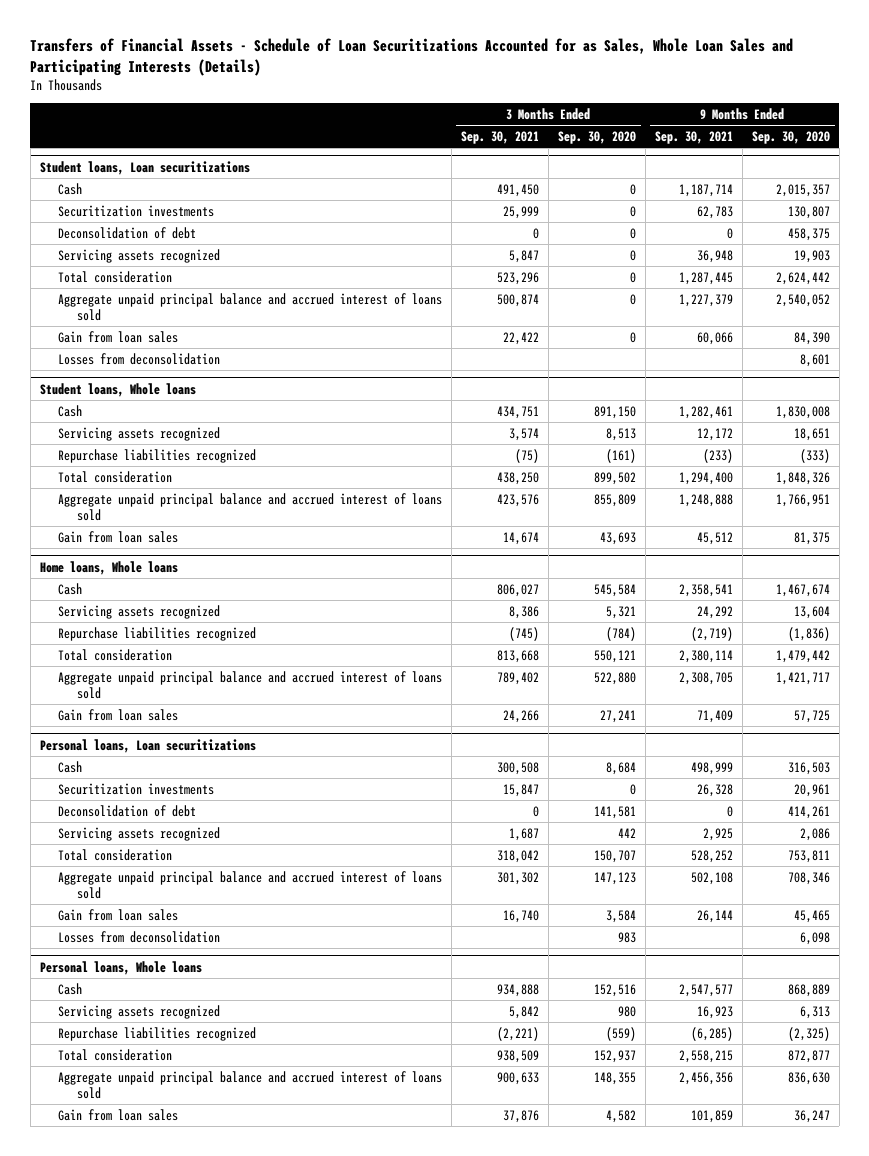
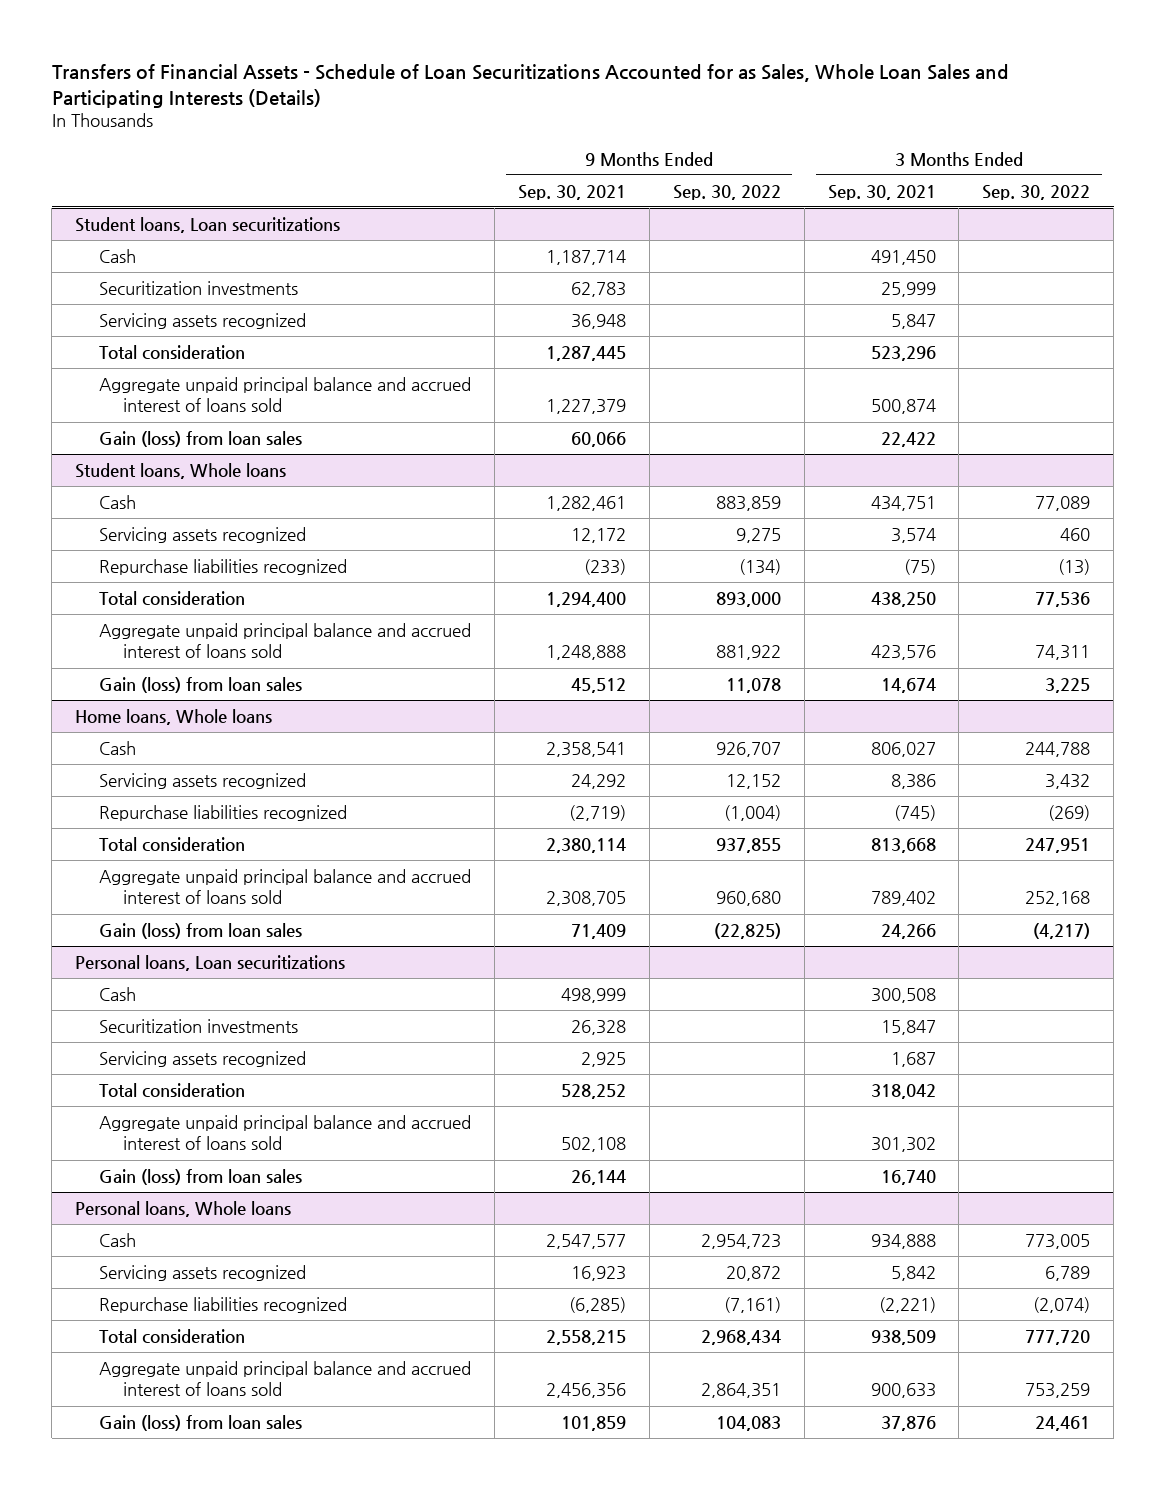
- | 3 Months Ended Sep. 30, 2021 | 3 Months Ended Sep. 30, 2020 | 9 Months Ended Sep. 30, 2021 | 9 Months Ended Sep. 30, 2020
+ | 9 Months Ended Sep. 30, 2021 | 9 Months Ended Sep. 30, 2022 | 3 Months Ended Sep. 30, 2021 | 3 Months Ended Sep. 30, 2022
@ Student loans, Loan securitizations
- Deconsolidation of debt | 0 | 0 | 0 | 458,375
- Gain from loan sales | 22,422 | 0 | 60,066 | 84,390
- Losses from deconsolidation | | | | 8,601
+ Gain (loss) from loan sales | 60,066 | | 22,422 |
@ Student loans, Whole loans
- Gain from loan sales | 14,674 | 43,693 | 45,512 | 81,375
+ Gain (loss) from loan sales | 45,512 | 11,078 | 14,674 | 3,225
@ Home loans, Whole loans
- Gain from loan sales | 24,266 | 27,241 | 71,409 | 57,725
+ Gain (loss) from loan sales | 71,409 | (22,825) | 24,266 | (4,217)
@ Personal loans, Loan securitizations
- Deconsolidation of debt | 0 | 141,581 | 0 | 414,261
- Gain from loan sales | 16,740 | 3,584 | 26,144 | 45,465
- Losses from deconsolidation | | 983 | | 6,098
+ Gain (loss) from loan sales | 26,144 | | 16,740 |
@ Personal loans, Whole loans
- Gain from loan sales | 37,876 | 4,582 | 101,859 | 36,247
+ Gain (loss) from loan sales | 101,859 | 104,083 | 37,876 | 24,461

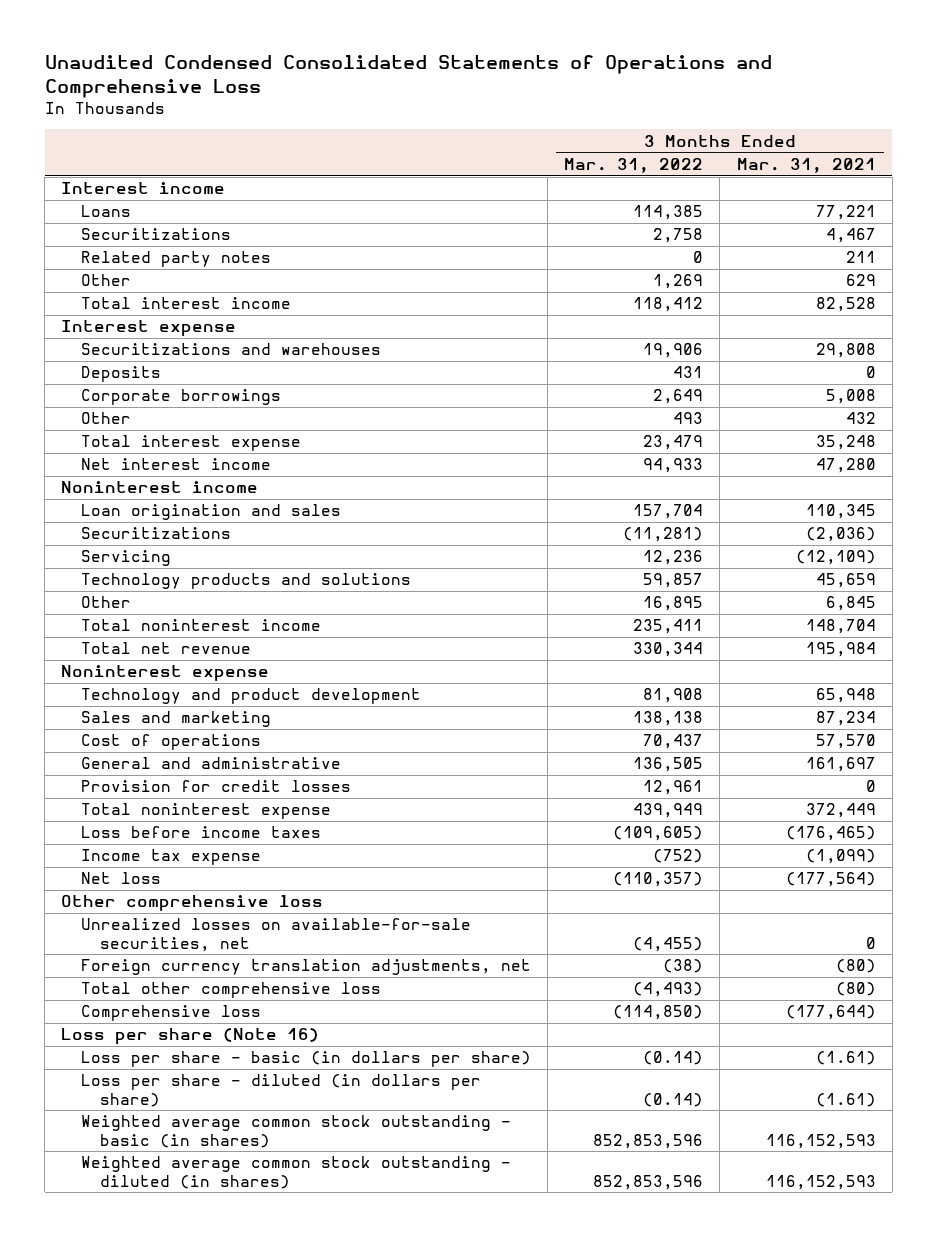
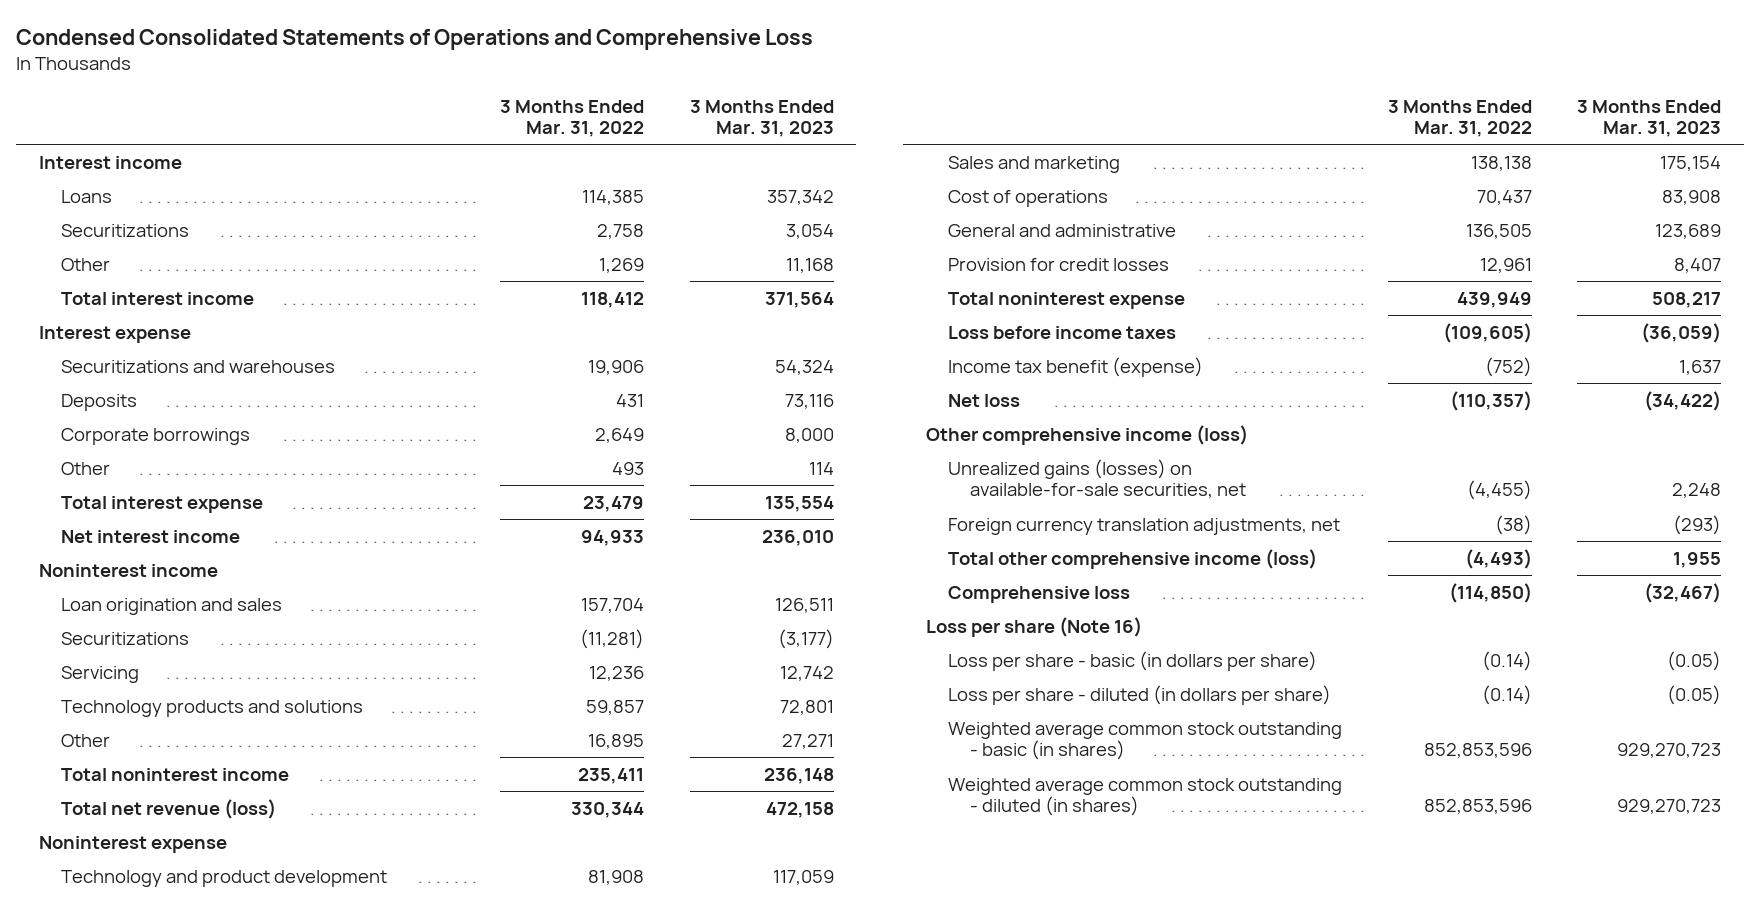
- Unaudited Condensed Consolidated Statements of Operations and Comprehensive Loss
+ Condensed Consolidated Statements of Operations and Comprehensive Loss
- | 3 Months Ended Mar. 31, 2022 | 3 Months Ended Mar. 31, 2021
+ | 3 Months Ended Mar. 31, 2022 | 3 Months Ended Mar. 31, 2023
- Related party notes | 0 | 211
- Total net revenue | 330,344 | 195,984
+ Total net revenue (loss) | 330,344 | 472,158
- Income tax expense | (752) | (1,099)
+ Income tax benefit (expense) | (752) | 1,637
- Other comprehensive loss
- Unrealized losses on available-for-sale securities, net | (4,455) | 0
+ Other comprehensive income (loss)
+ Unrealized gains (losses) on available-for-sale securities, net | (4,455) | 2,248
- Total other comprehensive loss | (4,493) | (80)
+ Total other comprehensive income (loss) | (4,493) | 1,955

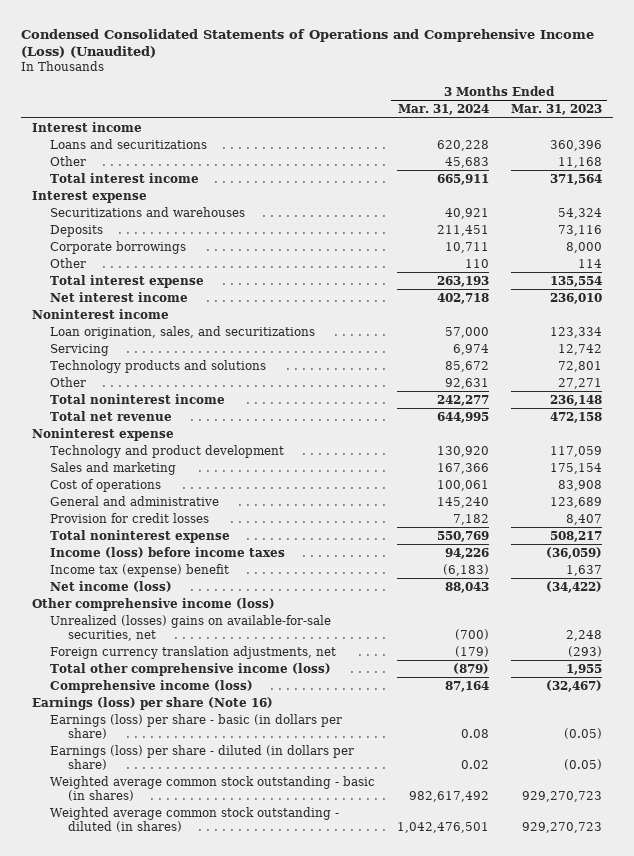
- Condensed Consolidated Statements of Operations and Comprehensive Loss
+ Condensed Consolidated Statements of Operations and Comprehensive Income (Loss) (Unaudited)
- | 3 Months Ended Mar. 31, 2022 | 3 Months Ended Mar. 31, 2023
+ | 3 Months Ended Mar. 31, 2024 | 3 Months Ended Mar. 31, 2023
- Loans | 114,385 | 357,342
- Securitizations | 2,758 | 3,054
+ Loans and securitizations | 620,228 | 360,396
- Loan origination and sales | 157,704 | 126,511
- Securitizations | (11,281) | (3,177)
+ Loan origination, sales, and securitizations | 57,000 | 123,334
- Total net revenue (loss) | 330,344 | 472,158
+ Total net revenue | 644,995 | 472,158
- Loss before income taxes | (109,605) | (36,059)
- Income tax benefit (expense) | (752) | 1,637
- Net loss | (110,357) | (34,422)
+ Income (loss) before income taxes | 94,226 | (36,059)
+ Income tax (expense) benefit | (6,183) | 1,637
+ Net income (loss) | 88,043 | (34,422)
- Unrealized gains (losses) on available-for-sale securities, net | (4,455) | 2,248
+ Unrealized (losses) gains on available-for-sale securities, net | (700) | 2,248
- Comprehensive loss | (114,850) | (32,467)
- Loss per share (Note 16)
- Loss per share - basic (in dollars per share) | (0.14) | (0.05)
- Loss per share - diluted (in dollars per share) | (0.14) | (0.05)
+ Comprehensive income (loss) | 87,164 | (32,467)
+ Earnings (loss) per share (Note 16)
+ Earnings (loss) per share - basic (in dollars per share) | 0.08 | (0.05)
+ Earnings (loss) per share - diluted (in dollars per share) | 0.02 | (0.05)

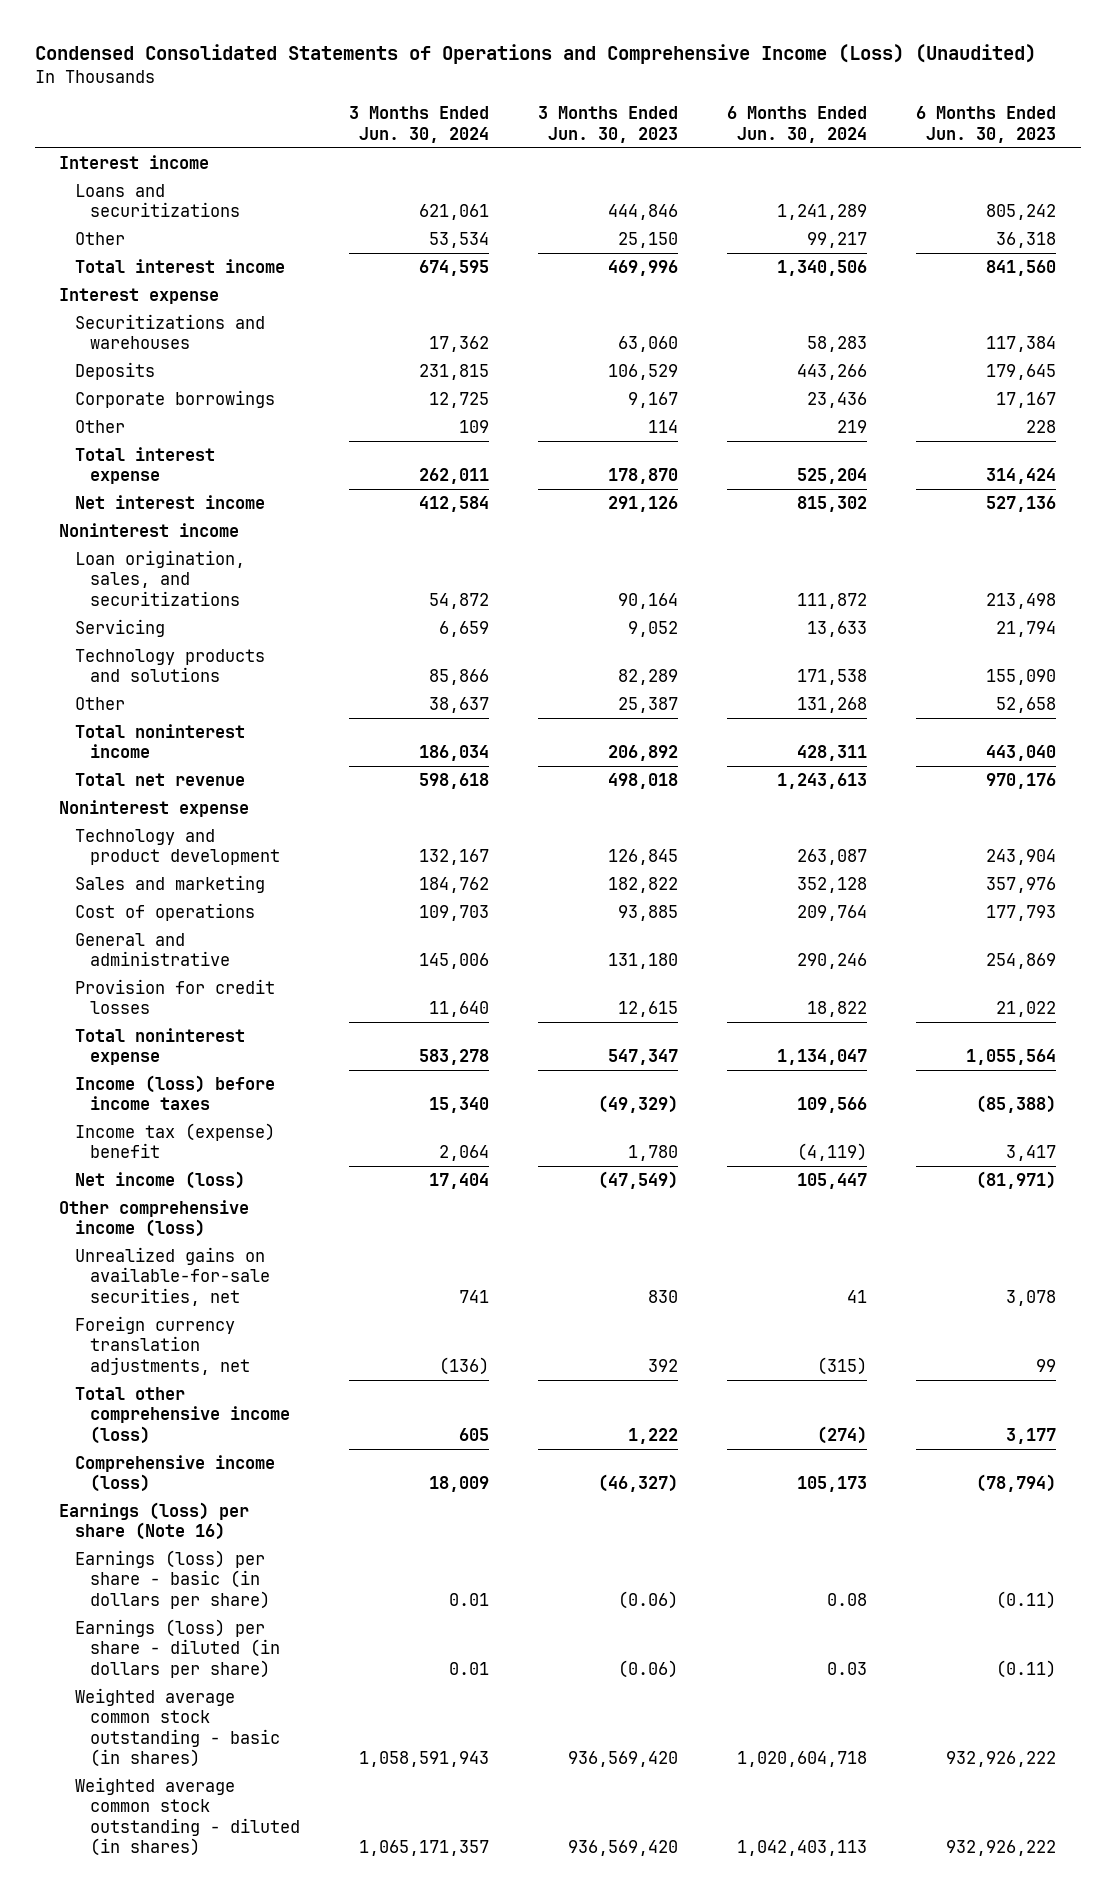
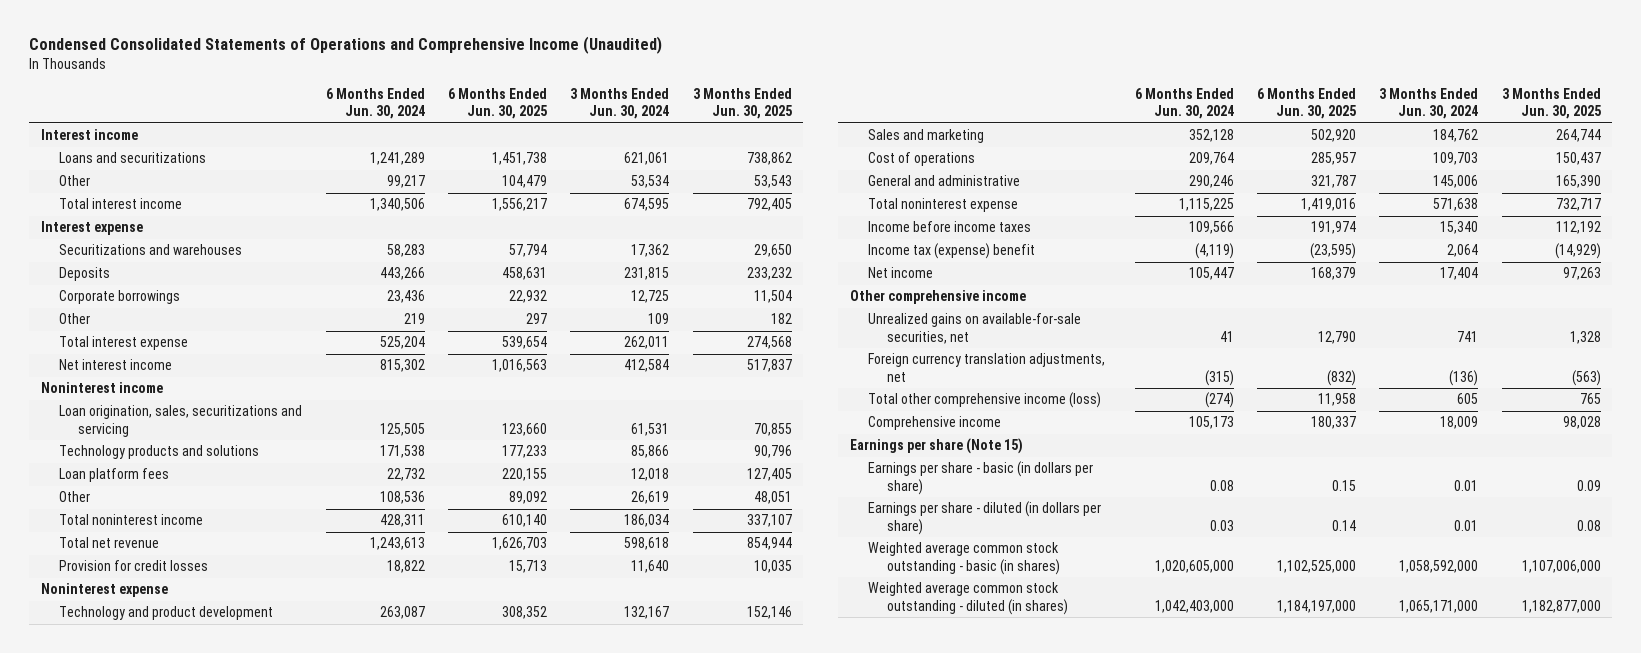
- Condensed Consolidated Statements of Operations and Comprehensive Income (Loss) (Unaudited)
+ Condensed Consolidated Statements of Operations and Comprehensive Income (Unaudited)
- | 3 Months Ended Jun. 30, 2024 | 3 Months Ended Jun. 30, 2023 | 6 Months Ended Jun. 30, 2024 | 6 Months Ended Jun. 30, 2023
+ | 6 Months Ended Jun. 30, 2024 | 6 Months Ended Jun. 30, 2025 | 3 Months Ended Jun. 30, 2024 | 3 Months Ended Jun. 30, 2025
- Loan origination, sales, and securitizations | 54,872 | 90,164 | 111,872 | 213,498
- Servicing | 6,659 | 9,052 | 13,633 | 21,794
+ Loan origination, sales, securitizations and servicing | 125,505 | 123,660 | 61,531 | 70,855
- Other | 38,637 | 25,387 | 131,268 | 52,658
+ Loan platform fees | 22,732 | 220,155 | 12,018 | 127,405
+ Other | 108,536 | 89,092 | 26,619 | 48,051
moved up: Provision for credit losses | 18,822 | 15,713 | 11,640 | 10,035
- Total noninterest expense | 583,278 | 547,347 | 1,134,047 | 1,055,564
- Income (loss) before income taxes | 15,340 | (49,329) | 109,566 | (85,388)
+ Total noninterest expense | 1,115,225 | 1,419,016 | 571,638 | 732,717
+ Income before income taxes | 109,566 | 191,974 | 15,340 | 112,192
- Net income (loss) | 17,404 | (47,549) | 105,447 | (81,971)
- Other comprehensive income (loss)
+ Net income | 105,447 | 168,379 | 17,404 | 97,263
+ Other comprehensive income
- Comprehensive income (loss) | 18,009 | (46,327) | 105,173 | (78,794)
- Earnings (loss) per share (Note 16)
- Earnings (loss) per share - basic (in dollars per share) | 0.01 | (0.06) | 0.08 | (0.11)
- Earnings (loss) per share - diluted (in dollars per share) | 0.01 | (0.06) | 0.03 | (0.11)
- Weighted average common stock outstanding - basic (in shares) | 1,058,591,943 | 936,569,420 | 1,020,604,718 | 932,926,222
- Weighted average common stock outstanding - diluted (in shares) | 1,065,171,357 | 936,569,420 | 1,042,403,113 | 932,926,222
+ Comprehensive income | 105,173 | 180,337 | 18,009 | 98,028
+ Earnings per share (Note 15)
+ Earnings per share - basic (in dollars per share) | 0.08 | 0.15 | 0.01 | 0.09
+ Earnings per share - diluted (in dollars per share) | 0.03 | 0.14 | 0.01 | 0.08
+ Weighted average common stock outstanding - basic (in shares) | 1,020,605,000 | 1,102,525,000 | 1,058,592,000 | 1,107,006,000
+ Weighted average common stock outstanding - diluted (in shares) | 1,042,403,000 | 1,184,197,000 | 1,065,171,000 | 1,182,877,000

